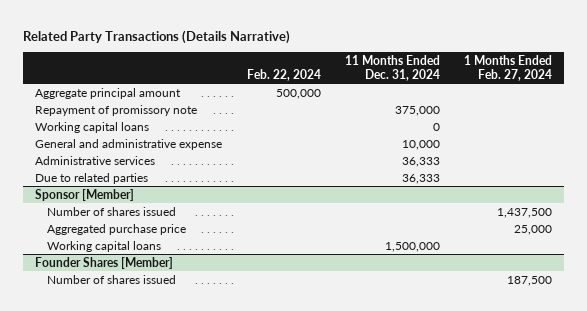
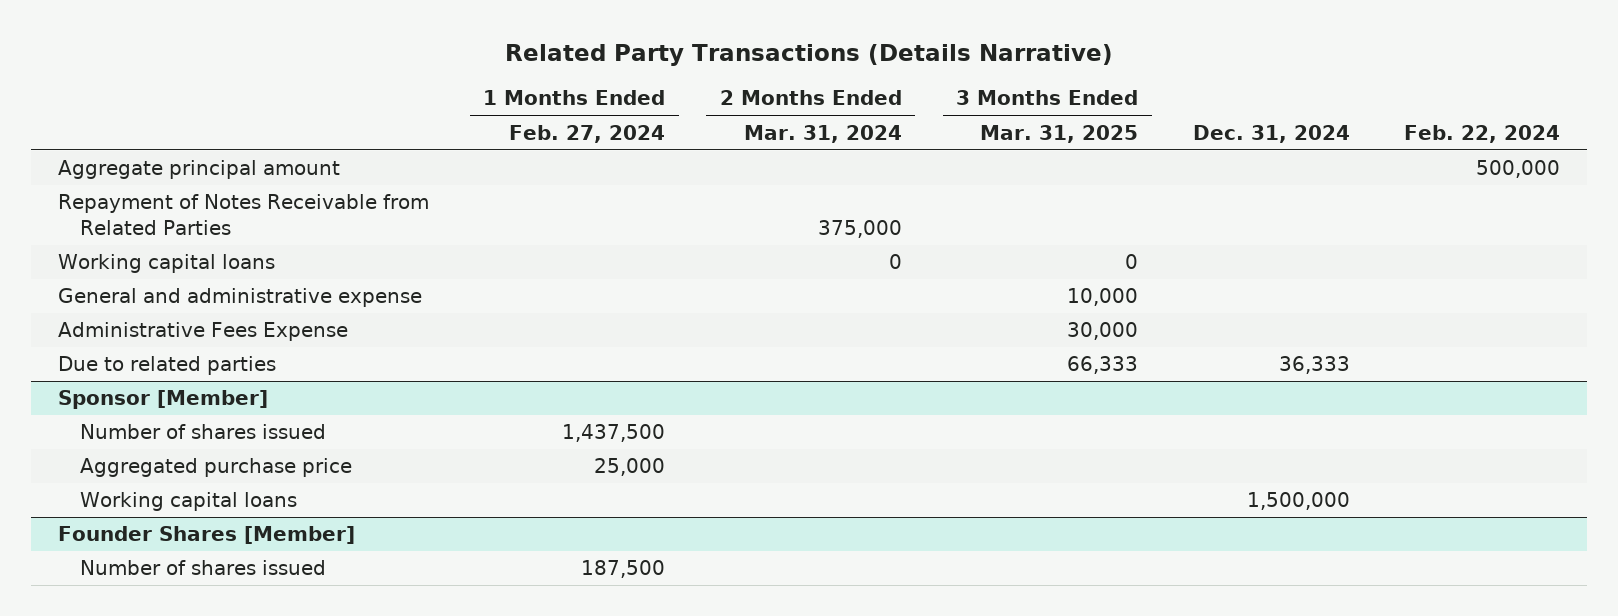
- | Feb. 22, 2024 | 11 Months Ended Dec. 31, 2024 | 1 Months Ended Feb. 27, 2024
+ | 1 Months Ended Feb. 27, 2024 | 2 Months Ended Mar. 31, 2024 | 3 Months Ended Mar. 31, 2025 | Dec. 31, 2024 | Feb. 22, 2024
- Repayment of promissory note | | 375,000 |
+ Repayment of Notes Receivable from Related Parties | | 375,000 | | |
- Administrative services | | 36,333 |
+ Administrative Fees Expense | | | 30,000 | |

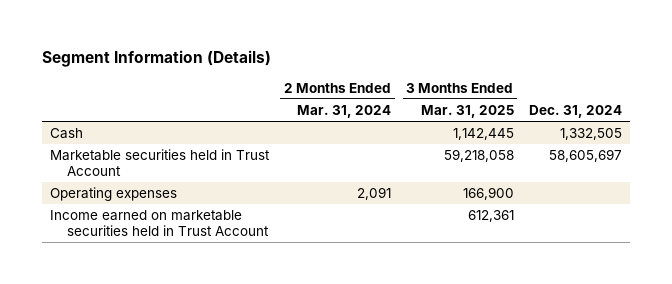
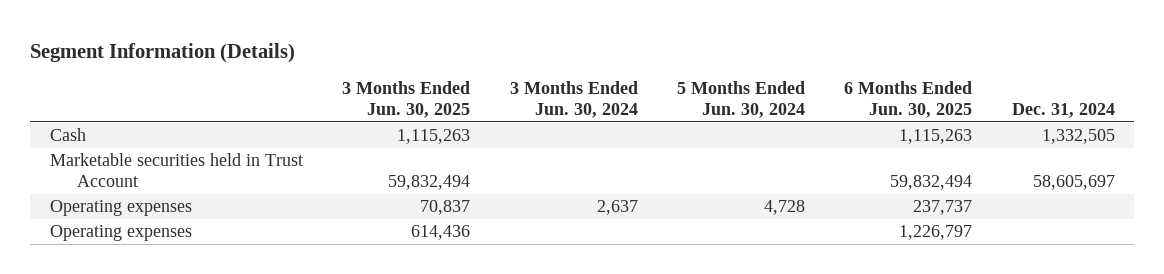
- | 2 Months Ended Mar. 31, 2024 | 3 Months Ended Mar. 31, 2025 | Dec. 31, 2024
+ | 3 Months Ended Jun. 30, 2025 | 3 Months Ended Jun. 30, 2024 | 5 Months Ended Jun. 30, 2024 | 6 Months Ended Jun. 30, 2025 | Dec. 31, 2024
- Income earned on marketable securities held in Trust Account | | 612,361 |
+ Operating expenses | 614,436 | | | 1,226,797 |

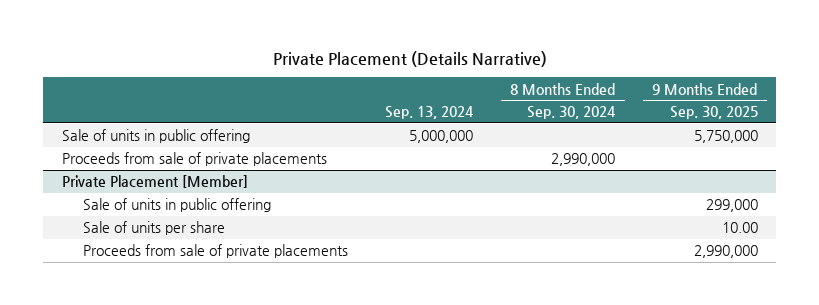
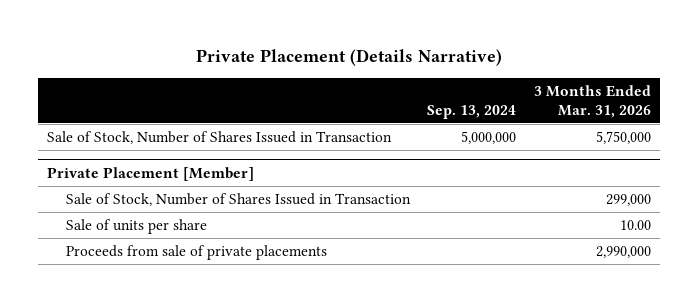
- | Sep. 13, 2024 | 8 Months Ended Sep. 30, 2024 | 9 Months Ended Sep. 30, 2025
+ | Sep. 13, 2024 | 3 Months Ended Mar. 31, 2026
- Sale of units in public offering | 5,000,000 | | 5,750,000
- Proceeds from sale of private placements | | 2,990,000 |
+ Sale of Stock, Number of Shares Issued in Transaction | 5,000,000 | 5,750,000
@ Private Placement [Member]
- Sale of units in public offering | | | 299,000
+ Sale of Stock, Number of Shares Issued in Transaction | | 299,000

